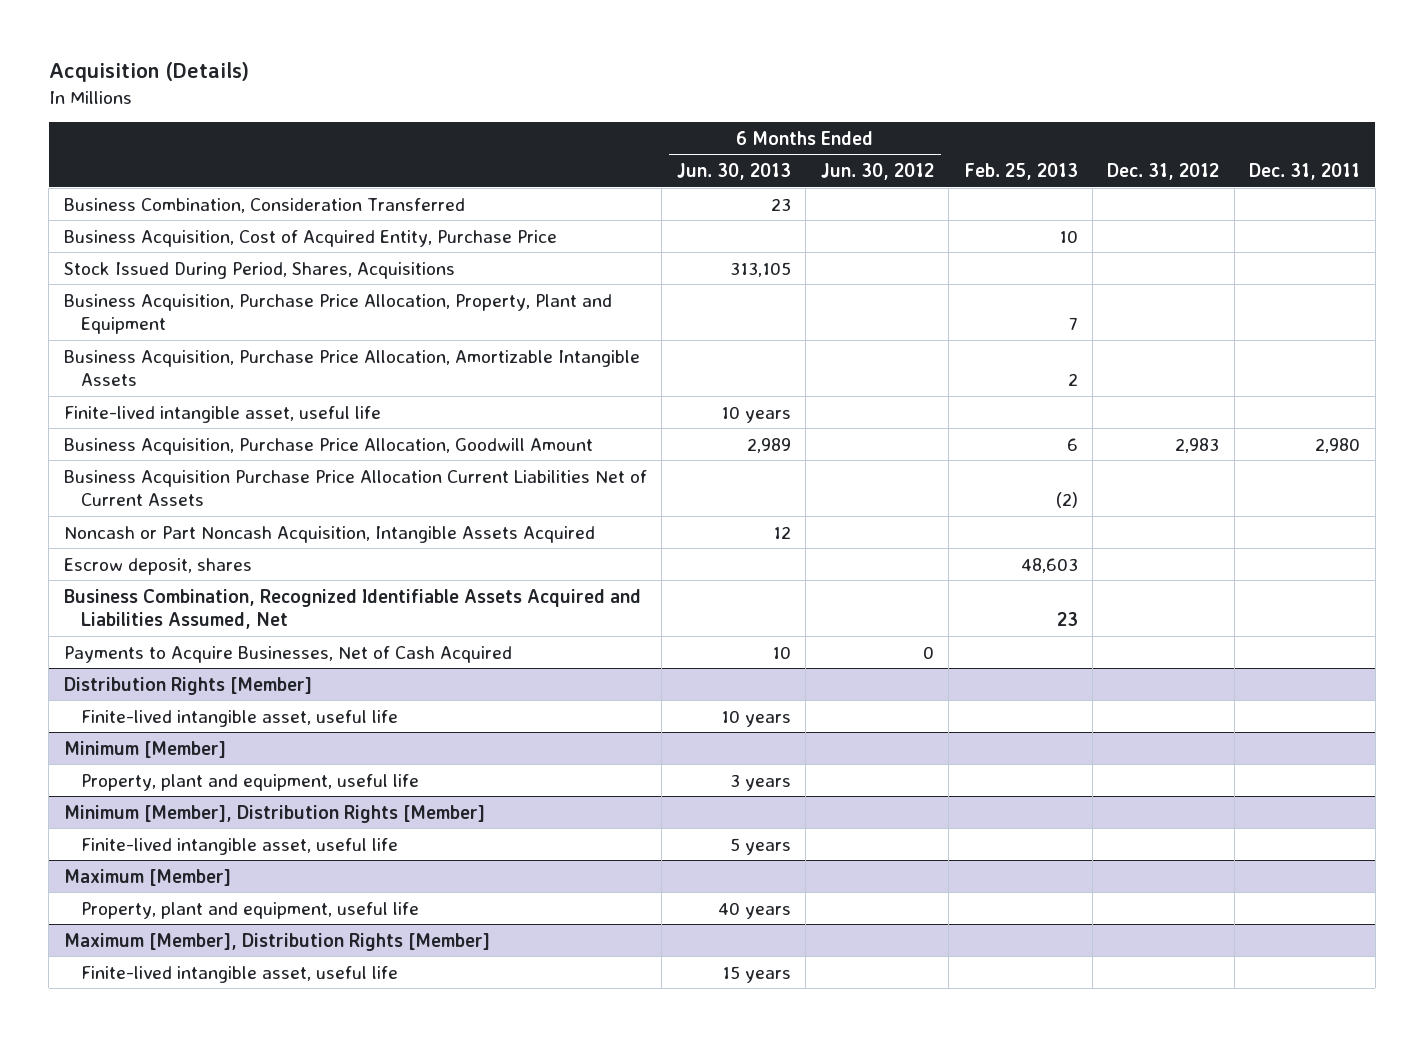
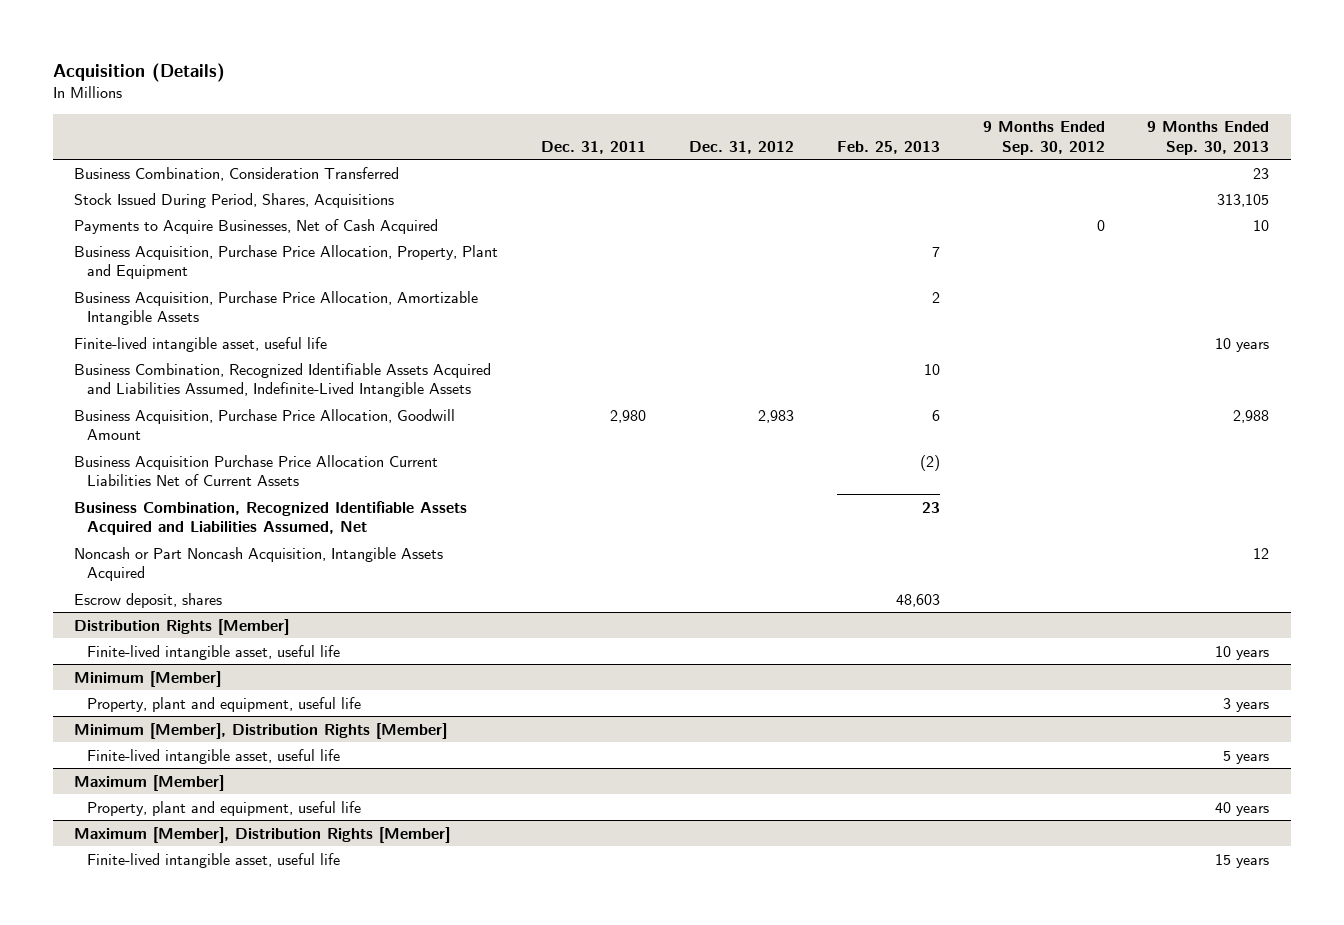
- | 6 Months Ended Jun. 30, 2013 | 6 Months Ended Jun. 30, 2012 | Feb. 25, 2013 | Dec. 31, 2012 | Dec. 31, 2011
+ | Dec. 31, 2011 | Dec. 31, 2012 | Feb. 25, 2013 | 9 Months Ended Sep. 30, 2012 | 9 Months Ended Sep. 30, 2013
- Business Acquisition, Cost of Acquired Entity, Purchase Price | | | 10 | |
moved up: Payments to Acquire Businesses, Net of Cash Acquired | | | | 0 | 10
+ Business Combination, Recognized Identifiable Assets Acquired and Liabilities Assumed, Indefinite-Lived Intangible Assets | | | 10 | |
moved up: Business Combination, Recognized Identifiable Assets Acquired and Liabilities Assumed, Net | | | 23 | |

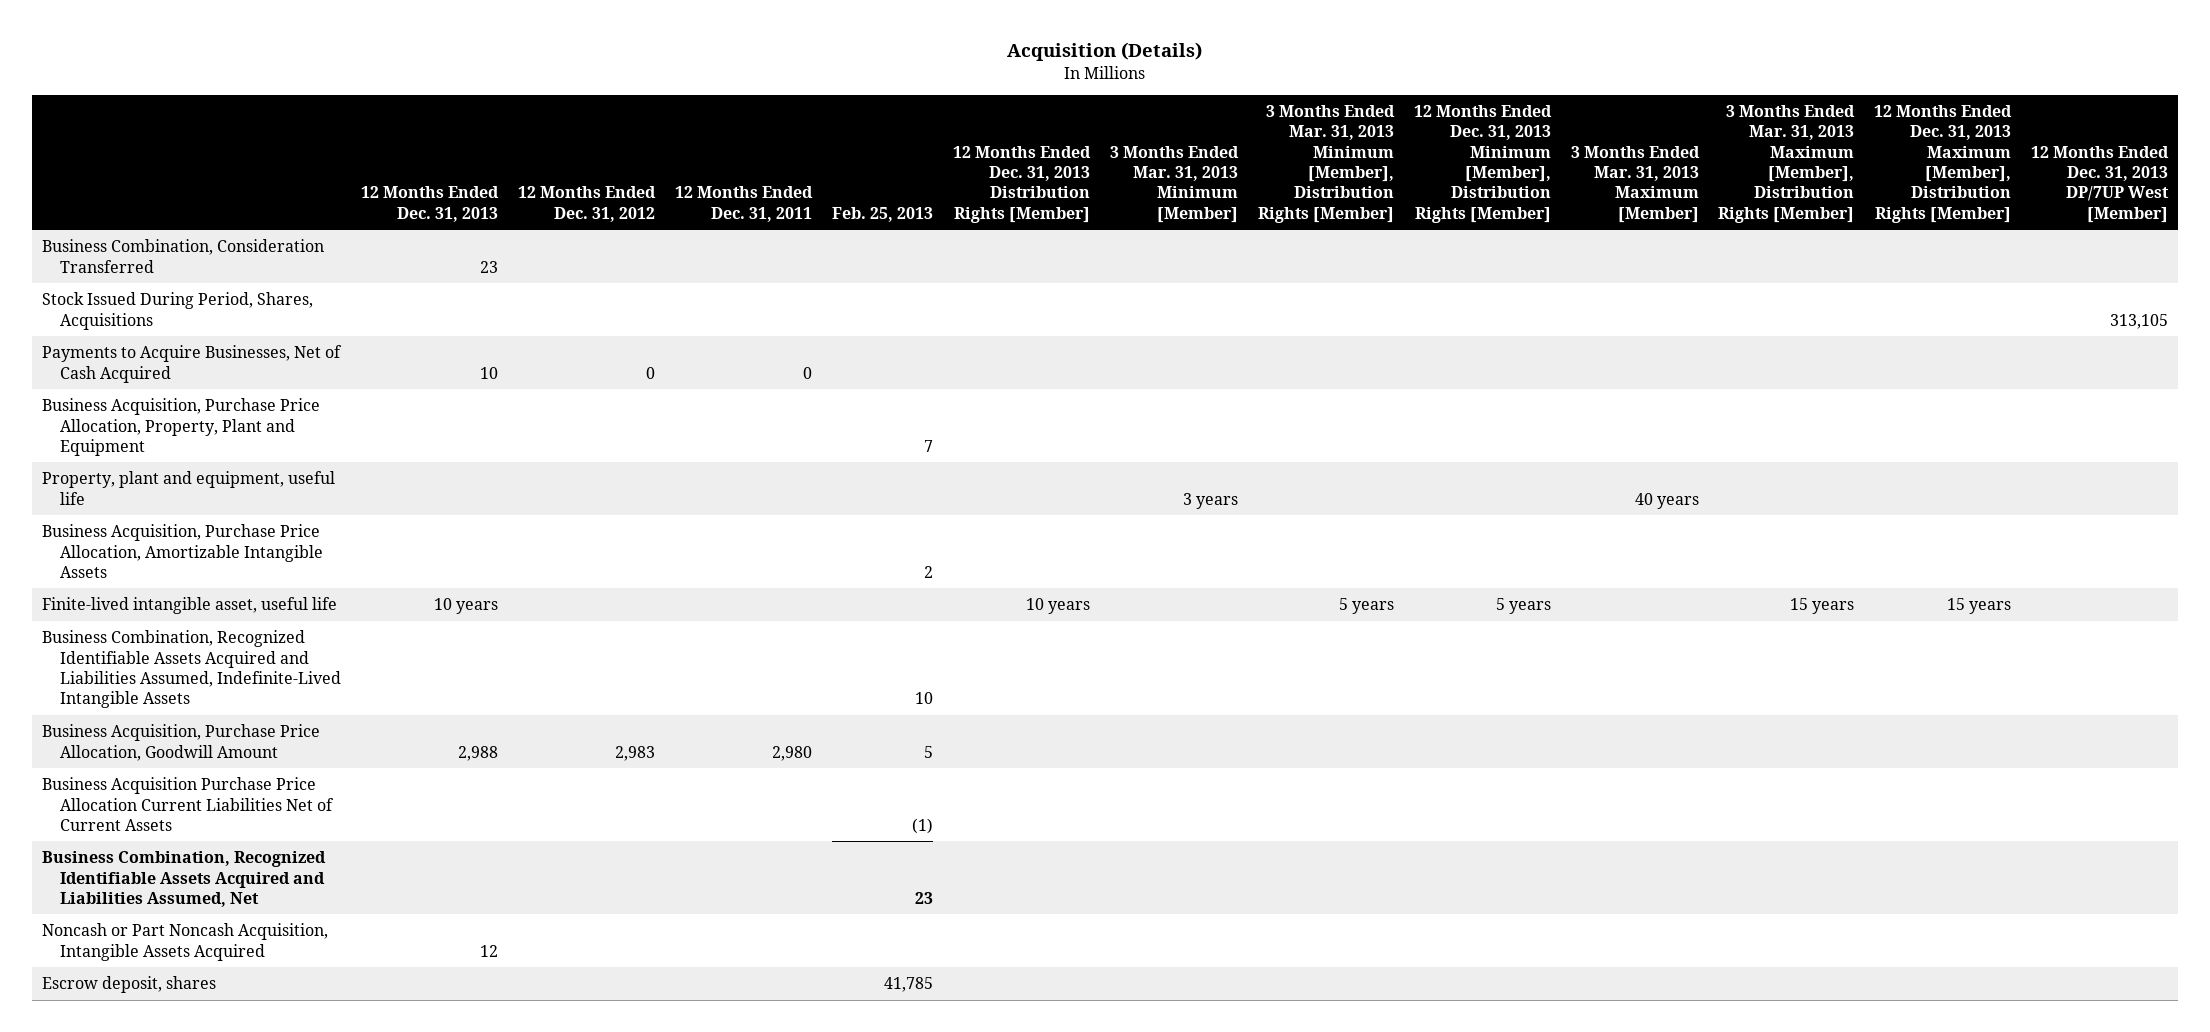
- | Dec. 31, 2011 | Dec. 31, 2012 | Feb. 25, 2013 | 9 Months Ended Sep. 30, 2012 | 9 Months Ended Sep. 30, 2013
+ | 12 Months Ended Dec. 31, 2013 | 12 Months Ended Dec. 31, 2012 | 12 Months Ended Dec. 31, 2011 | Feb. 25, 2013 | 12 Months Ended Dec. 31, 2013 Distribution Rights [Member] | 3 Months Ended Mar. 31, 2013 Minimum [Member] | 3 Months Ended Mar. 31, 2013 Minimum [Member], Distribution Rights [Member] | 12 Months Ended Dec. 31, 2013 Minimum [Member], Distribution Rights [Member] | 3 Months Ended Mar. 31, 2013 Maximum [Member] | 3 Months Ended Mar. 31, 2013 Maximum [Member], Distribution Rights [Member] | 12 Months Ended Dec. 31, 2013 Maximum [Member], Distribution Rights [Member] | 12 Months Ended Dec. 31, 2013 DP/7UP West [Member]
+ Property, plant and equipment, useful life | | | | | | 3 years | | | 40 years | | |
- Business Acquisition, Purchase Price Allocation, Goodwill Amount | 2,980 | 2,983 | 6 | | 2,988
- Business Acquisition Purchase Price Allocation Current Liabilities Net of Current Assets | | | (2) | |
+ Business Acquisition, Purchase Price Allocation, Goodwill Amount | 2,988 | 2,983 | 2,980 | 5 | | | | | | | |
+ Business Acquisition Purchase Price Allocation Current Liabilities Net of Current Assets | | | | (1) | | | | | | | |
- Escrow deposit, shares | | | 48,603 | |
- Distribution Rights [Member]
- Finite-lived intangible asset, useful life | | | | | 10 years
- Minimum [Member]
- Property, plant and equipment, useful life | | | | | 3 years
- Minimum [Member], Distribution Rights [Member]
- Finite-lived intangible asset, useful life | | | | | 5 years
- Maximum [Member]
- Property, plant and equipment, useful life | | | | | 40 years
- Maximum [Member], Distribution Rights [Member]
- Finite-lived intangible asset, useful life | | | | | 15 years
+ Escrow deposit, shares | | | | 41,785 | | | | | | | |

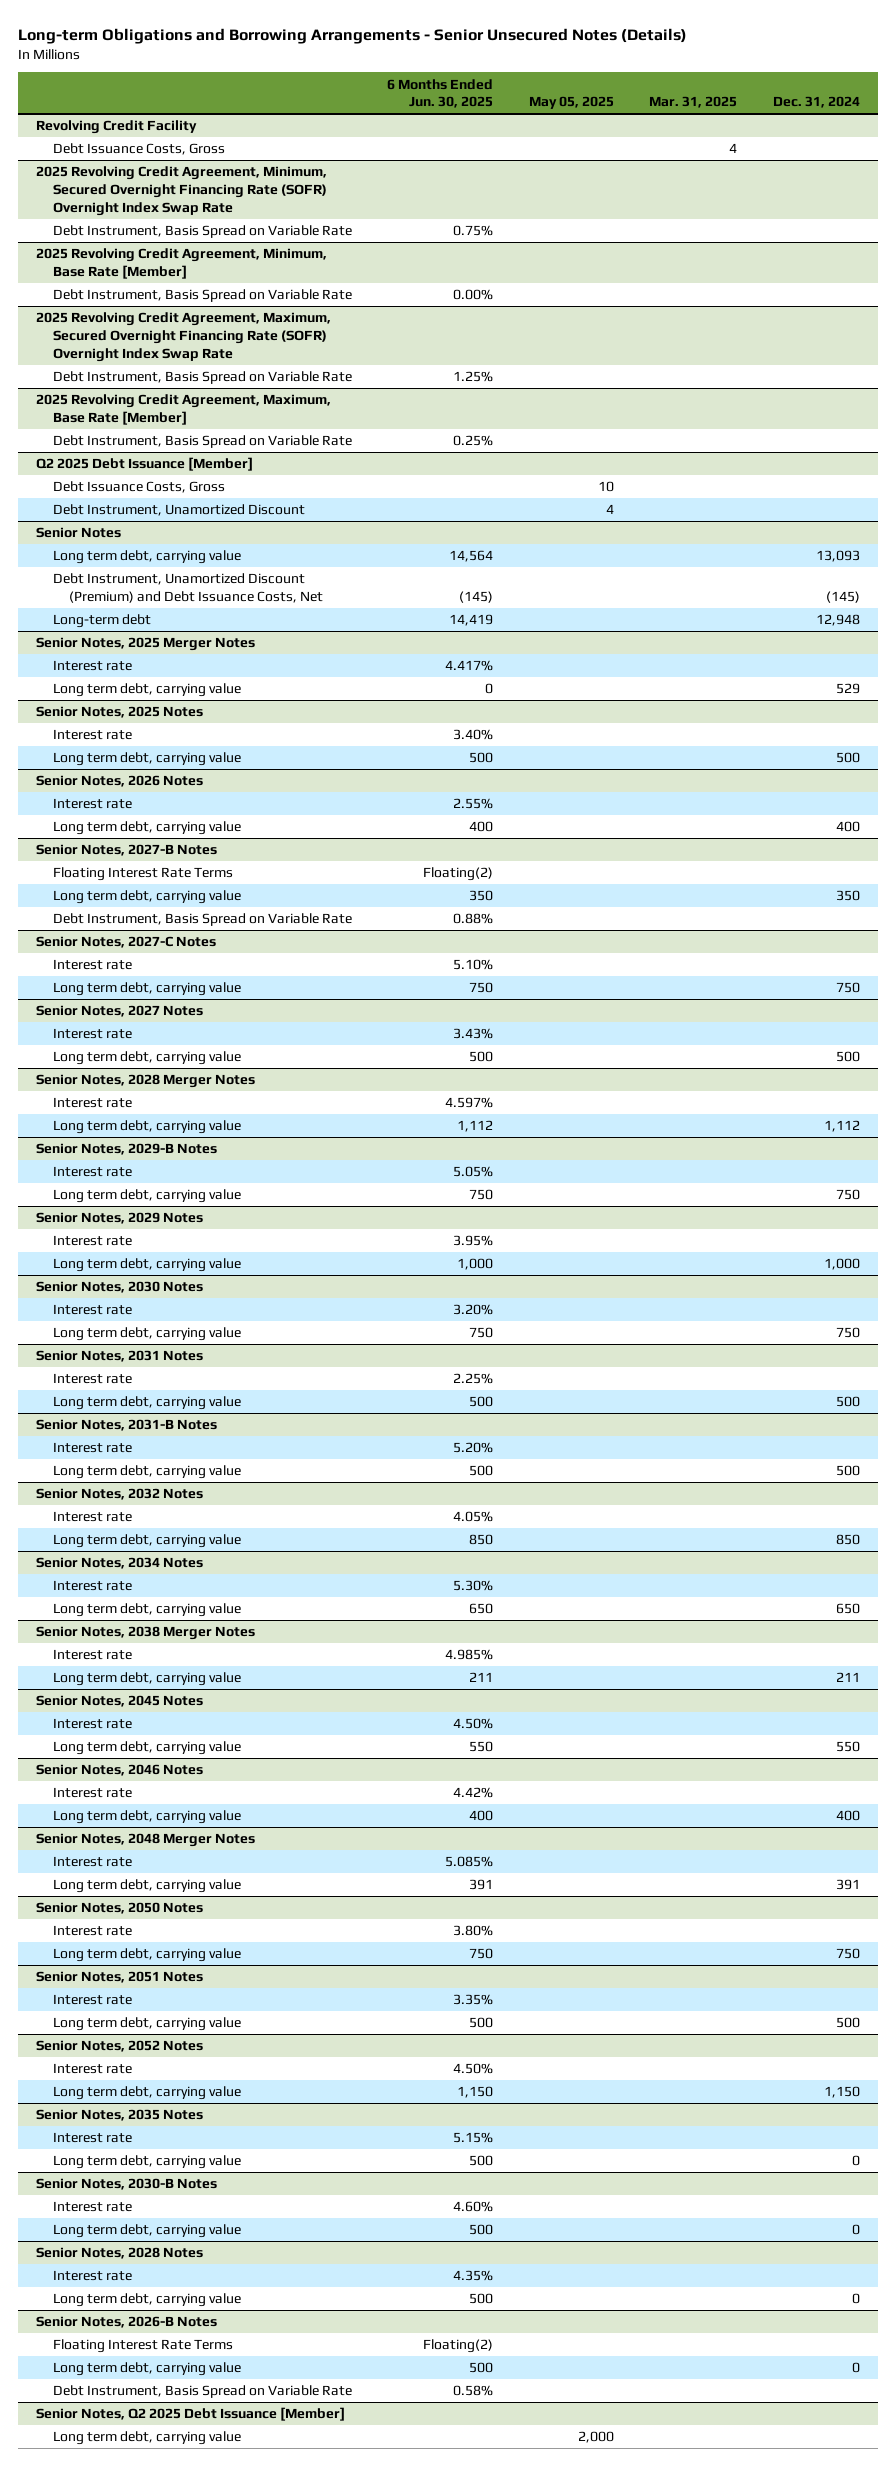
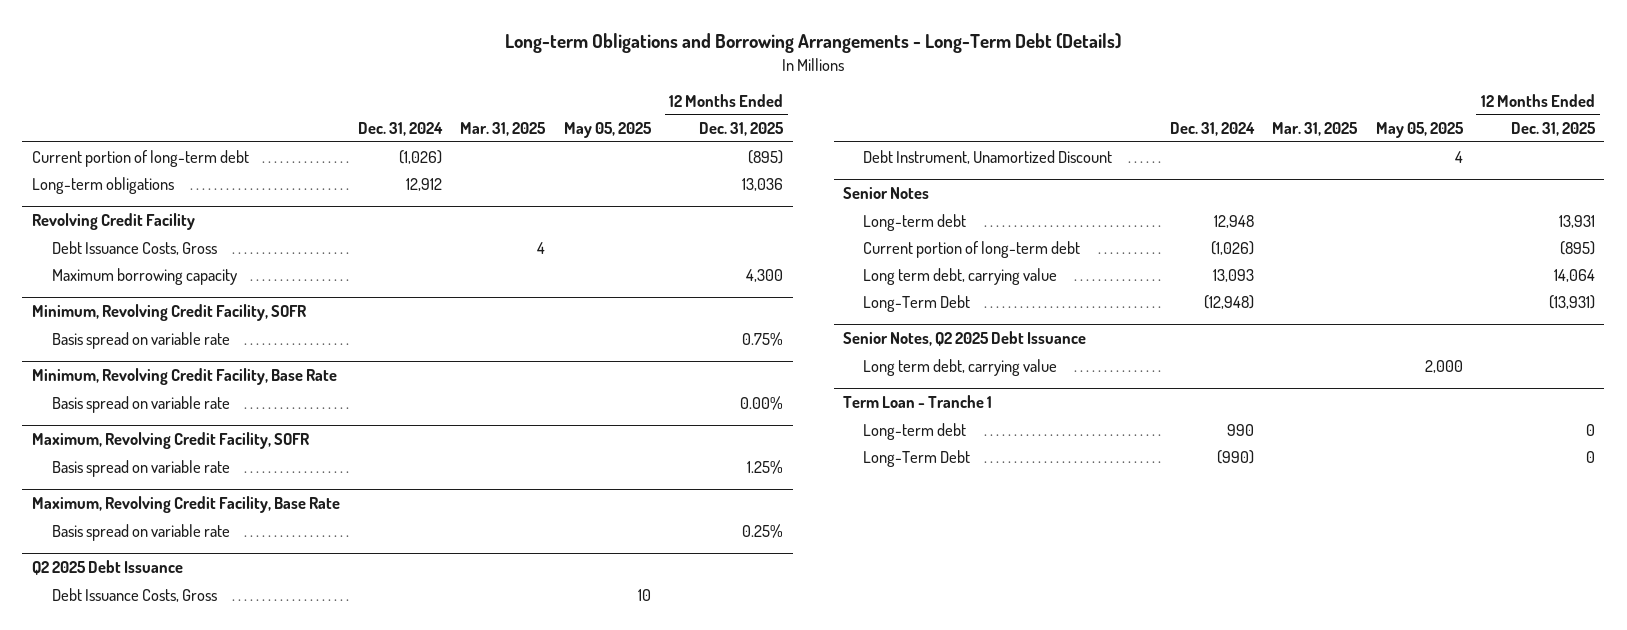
- Long-term Obligations and Borrowing Arrangements - Senior Unsecured Notes (Details)
+ Long-term Obligations and Borrowing Arrangements - Long-Term Debt (Details)
- | 6 Months Ended Jun. 30, 2025 | May 05, 2025 | Mar. 31, 2025 | Dec. 31, 2024
+ | Dec. 31, 2024 | Mar. 31, 2025 | May 05, 2025 | 12 Months Ended Dec. 31, 2025
+ Current portion of long-term debt | (1,026) | | | (895)
+ Long-term obligations | 12,912 | | | 13,036
- 2025 Revolving Credit Agreement, Minimum, Secured Overnight Financing Rate (SOFR) Overnight Index Swap Rate
- Debt Instrument, Basis Spread on Variable Rate | 0.75% | | |
- 2025 Revolving Credit Agreement, Minimum, Base Rate [Member]
- Debt Instrument, Basis Spread on Variable Rate | 0.00% | | |
- 2025 Revolving Credit Agreement, Maximum, Secured Overnight Financing Rate (SOFR) Overnight Index Swap Rate
- Debt Instrument, Basis Spread on Variable Rate | 1.25% | | |
- 2025 Revolving Credit Agreement, Maximum, Base Rate [Member]
- Debt Instrument, Basis Spread on Variable Rate | 0.25% | | |
- Q2 2025 Debt Issuance [Member]
@ Revolving Credit Facility
+ Maximum borrowing capacity | | | | 4,300
+ Minimum, Revolving Credit Facility, SOFR
+ Basis spread on variable rate | | | | 0.75%
+ Minimum, Revolving Credit Facility, Base Rate
+ Basis spread on variable rate | | | | 0.00%
+ Maximum, Revolving Credit Facility, SOFR
+ Basis spread on variable rate | | | | 1.25%
+ Maximum, Revolving Credit Facility, Base Rate
+ Basis spread on variable rate | | | | 0.25%
+ Q2 2025 Debt Issuance
@ Senior Notes
- Debt Instrument, Unamortized Discount (Premium) and Debt Issuance Costs, Net | (145) | | | (145)
- Senior Notes, 2025 Merger Notes
- Interest rate | 4.417% | | |
- Long term debt, carrying value | 0 | | | 529
- Senior Notes, 2025 Notes
- Interest rate | 3.40% | | |
- Long term debt, carrying value | 500 | | | 500
- Senior Notes, 2026 Notes
- Interest rate | 2.55% | | |
- Long term debt, carrying value | 400 | | | 400
- Senior Notes, 2027-B Notes
- Floating Interest Rate Terms | Floating(2) | | |
- Long term debt, carrying value | 350 | | | 350
- Debt Instrument, Basis Spread on Variable Rate | 0.88% | | |
- Senior Notes, 2027-C Notes
- Interest rate | 5.10% | | |
- Long term debt, carrying value | 750 | | | 750
- Senior Notes, 2027 Notes
- Interest rate | 3.43% | | |
- Long term debt, carrying value | 500 | | | 500
- Senior Notes, 2028 Merger Notes
- Interest rate | 4.597% | | |
- Long term debt, carrying value | 1,112 | | | 1,112
- Senior Notes, 2029-B Notes
- Interest rate | 5.05% | | |
- Long term debt, carrying value | 750 | | | 750
- Senior Notes, 2029 Notes
- Interest rate | 3.95% | | |
- Long term debt, carrying value | 1,000 | | | 1,000
- Senior Notes, 2030 Notes
- Interest rate | 3.20% | | |
- Long term debt, carrying value | 750 | | | 750
- Senior Notes, 2031 Notes
- Interest rate | 2.25% | | |
- Long term debt, carrying value | 500 | | | 500
- Senior Notes, 2031-B Notes
- Interest rate | 5.20% | | |
- Long term debt, carrying value | 500 | | | 500
- Senior Notes, 2032 Notes
- Interest rate | 4.05% | | |
- Long term debt, carrying value | 850 | | | 850
- Senior Notes, 2034 Notes
- Interest rate | 5.30% | | |
- Long term debt, carrying value | 650 | | | 650
- Senior Notes, 2038 Merger Notes
- Interest rate | 4.985% | | |
- Long term debt, carrying value | 211 | | | 211
- Senior Notes, 2045 Notes
- Interest rate | 4.50% | | |
- Long term debt, carrying value | 550 | | | 550
- Senior Notes, 2046 Notes
- Interest rate | 4.42% | | |
- Long term debt, carrying value | 400 | | | 400
- Senior Notes, 2048 Merger Notes
- Interest rate | 5.085% | | |
- Long term debt, carrying value | 391 | | | 391
- Senior Notes, 2050 Notes
- Interest rate | 3.80% | | |
- Long term debt, carrying value | 750 | | | 750
- Senior Notes, 2051 Notes
- Interest rate | 3.35% | | |
- Long term debt, carrying value | 500 | | | 500
- Senior Notes, 2052 Notes
- Interest rate | 4.50% | | |
- Long term debt, carrying value | 1,150 | | | 1,150
- Senior Notes, 2035 Notes
- Interest rate | 5.15% | | |
- Long term debt, carrying value | 500 | | | 0
- Senior Notes, 2030-B Notes
- Interest rate | 4.60% | | |
- Long term debt, carrying value | 500 | | | 0
- Senior Notes, 2028 Notes
- Interest rate | 4.35% | | |
- Long term debt, carrying value | 500 | | | 0
- Senior Notes, 2026-B Notes
- Floating Interest Rate Terms | Floating(2) | | |
- Long term debt, carrying value | 500 | | | 0
- Debt Instrument, Basis Spread on Variable Rate | 0.58% | | |
- Senior Notes, Q2 2025 Debt Issuance [Member]
@ Senior Notes
+ Current portion of long-term debt | (1,026) | | | (895)
moved down: Long term debt, carrying value | 13,093 | | | 14,064
+ Long-Term Debt | (12,948) | | | (13,931)
+ Senior Notes, Q2 2025 Debt Issuance
+ Term Loan - Tranche 1
+ Long-term debt | 990 | | | 0
+ Long-Term Debt | (990) | | | 0

